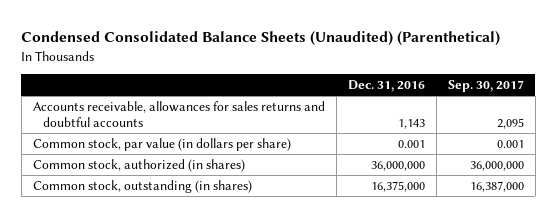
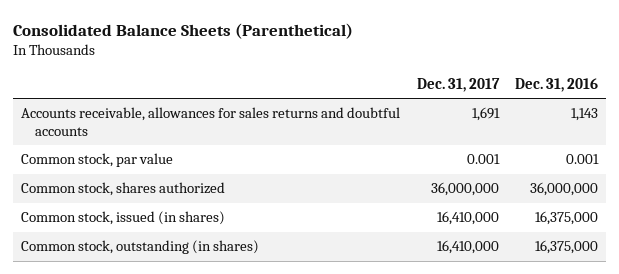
- Condensed Consolidated Balance Sheets (Unaudited) (Parenthetical)
+ Consolidated Balance Sheets (Parenthetical)
- | Dec. 31, 2016 | Sep. 30, 2017
+ | Dec. 31, 2017 | Dec. 31, 2016
- Common stock, par value (in dollars per share) | 0.001 | 0.001
- Common stock, authorized (in shares) | 36,000,000 | 36,000,000
+ Common stock, par value | 0.001 | 0.001
+ Common stock, shares authorized | 36,000,000 | 36,000,000
+ Common stock, issued (in shares) | 16,410,000 | 16,375,000

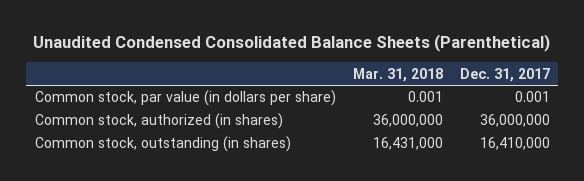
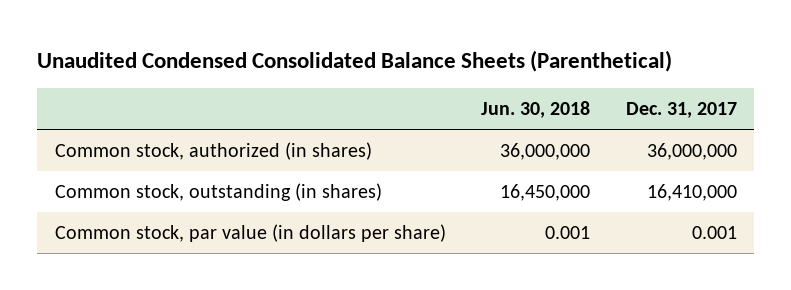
- | Mar. 31, 2018 | Dec. 31, 2017
+ | Jun. 30, 2018 | Dec. 31, 2017
moved down: Common stock, par value (in dollars per share) | 0.001 | 0.001

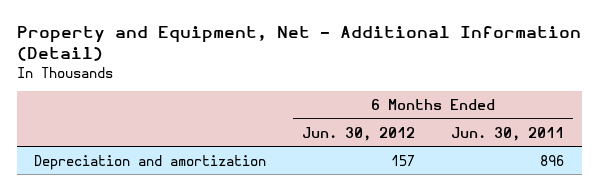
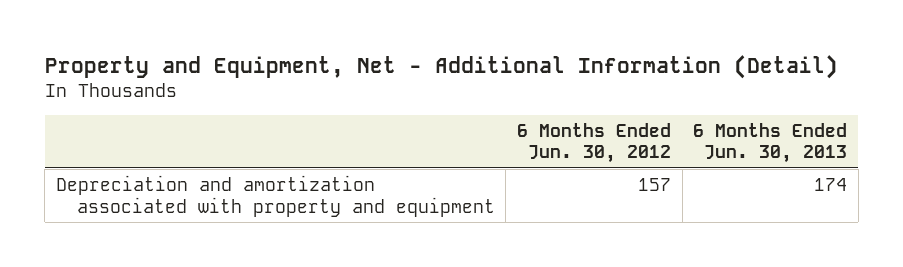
- | 6 Months Ended Jun. 30, 2012 | 6 Months Ended Jun. 30, 2011
+ | 6 Months Ended Jun. 30, 2012 | 6 Months Ended Jun. 30, 2013
- Depreciation and amortization | 157 | 896
+ Depreciation and amortization associated with property and equipment | 157 | 174

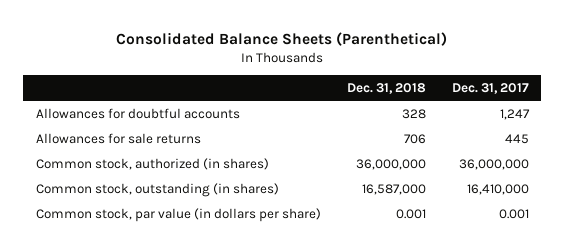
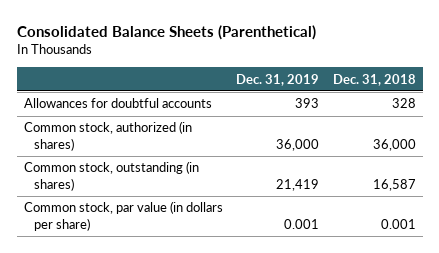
- | Dec. 31, 2018 | Dec. 31, 2017
+ | Dec. 31, 2019 | Dec. 31, 2018
- Allowances for sale returns | 706 | 445
- Common stock, authorized (in shares) | 36,000,000 | 36,000,000
- Common stock, outstanding (in shares) | 16,587,000 | 16,410,000
+ Common stock, authorized (in shares) | 36,000 | 36,000
+ Common stock, outstanding (in shares) | 21,419 | 16,587

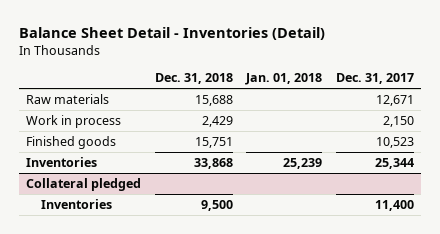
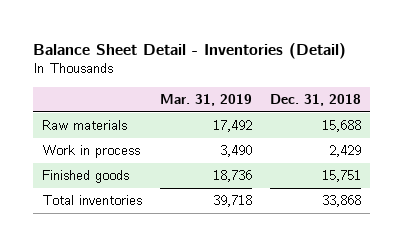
- | Dec. 31, 2018 | Jan. 01, 2018 | Dec. 31, 2017
+ | Mar. 31, 2019 | Dec. 31, 2018
- Inventories | 33,868 | 25,239 | 25,344
- Collateral pledged
- Inventories | 9,500 | | 11,400
+ Total inventories | 39,718 | 33,868

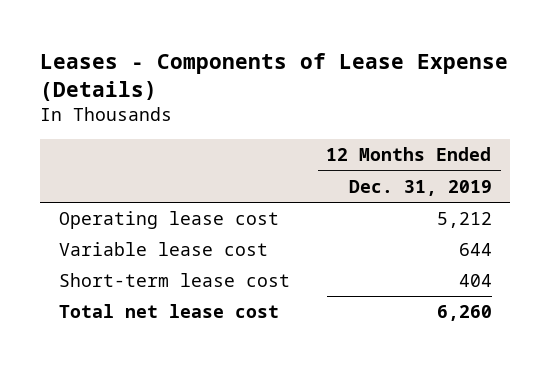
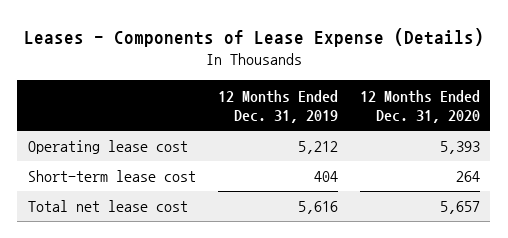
- | 12 Months Ended Dec. 31, 2019
+ | 12 Months Ended Dec. 31, 2019 | 12 Months Ended Dec. 31, 2020
- Variable lease cost | 644
- Total net lease cost | 6,260
+ Total net lease cost | 5,616 | 5,657

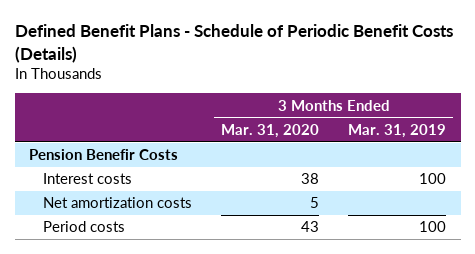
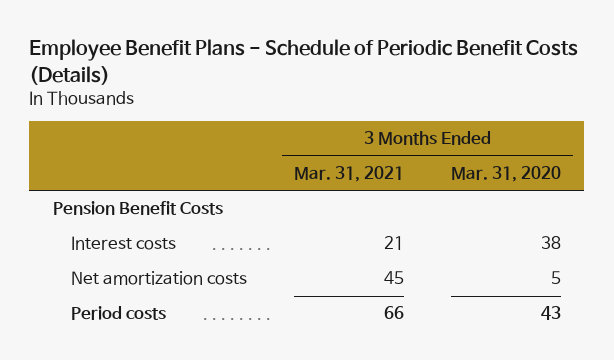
- Defined Benefit Plans - Schedule of Periodic Benefit Costs (Details)
+ Employee Benefit Plans - Schedule of Periodic Benefit Costs (Details)
- | 3 Months Ended Mar. 31, 2020 | 3 Months Ended Mar. 31, 2019
+ | 3 Months Ended Mar. 31, 2021 | 3 Months Ended Mar. 31, 2020
- Pension Benefir Costs
+ Pension Benefit Costs

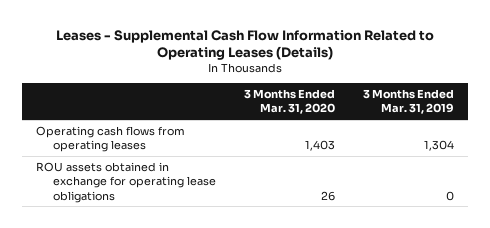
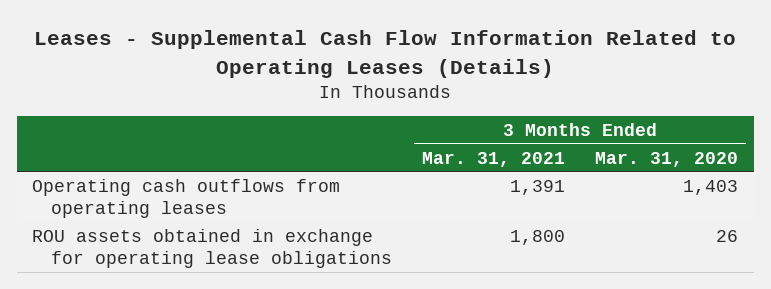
- | 3 Months Ended Mar. 31, 2020 | 3 Months Ended Mar. 31, 2019
+ | 3 Months Ended Mar. 31, 2021 | 3 Months Ended Mar. 31, 2020
- Operating cash flows from operating leases | 1,403 | 1,304
+ Operating cash outflows from operating leases | 1,391 | 1,403

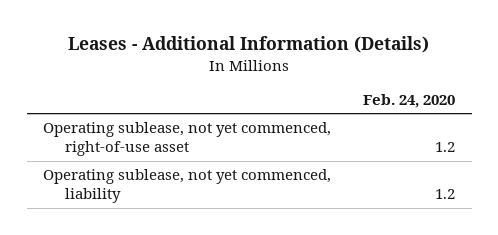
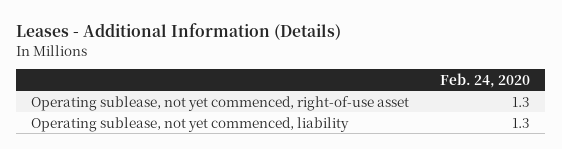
- Operating sublease, not yet commenced, right-of-use asset | 1.2
- Operating sublease, not yet commenced, liability | 1.2
+ Operating sublease, not yet commenced, right-of-use asset | 1.3
+ Operating sublease, not yet commenced, liability | 1.3

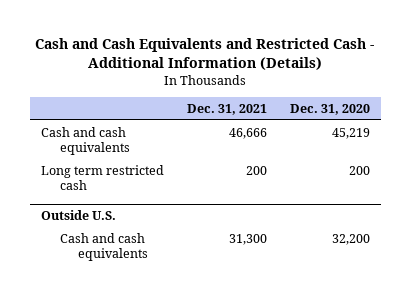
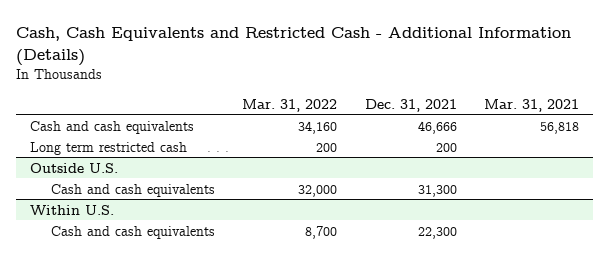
- Cash and Cash Equivalents and Restricted Cash - Additional Information (Details)
+ Cash, Cash Equivalents and Restricted Cash - Additional Information (Details)
- | Dec. 31, 2021 | Dec. 31, 2020
+ | Mar. 31, 2022 | Dec. 31, 2021 | Mar. 31, 2021
+ Within U.S.
+ Cash and cash equivalents | 8,700 | 22,300 |

